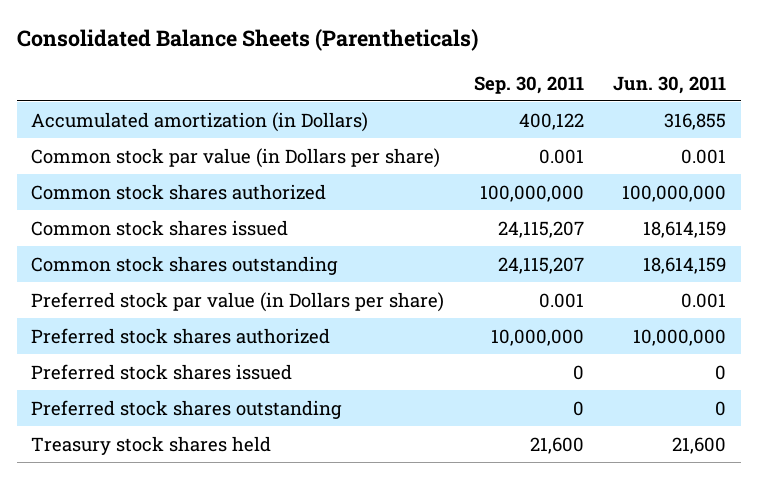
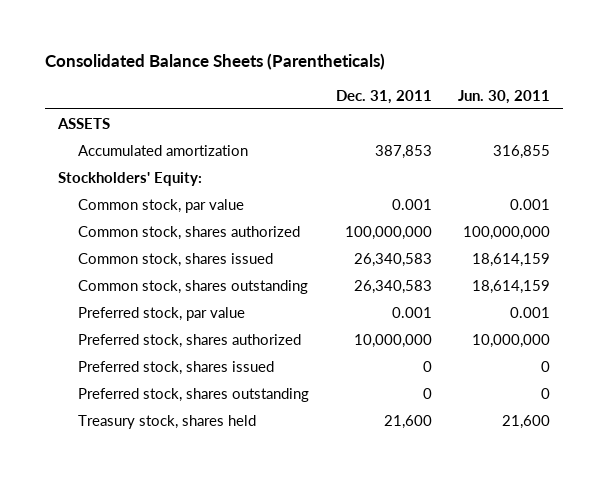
- | Sep. 30, 2011 | Jun. 30, 2011
+ | Dec. 31, 2011 | Jun. 30, 2011
- Accumulated amortization (in Dollars) | 400,122 | 316,855
- Common stock par value (in Dollars per share) | 0.001 | 0.001
- Common stock shares authorized | 100,000,000 | 100,000,000
- Common stock shares issued | 24,115,207 | 18,614,159
- Common stock shares outstanding | 24,115,207 | 18,614,159
- Preferred stock par value (in Dollars per share) | 0.001 | 0.001
- Preferred stock shares authorized | 10,000,000 | 10,000,000
- Preferred stock shares issued | 0 | 0
- Preferred stock shares outstanding | 0 | 0
- Treasury stock shares held | 21,600 | 21,600
+ ASSETS
+ Accumulated amortization | 387,853 | 316,855
+ Stockholders' Equity:
+ Common stock, par value | 0.001 | 0.001
+ Common stock, shares authorized | 100,000,000 | 100,000,000
+ Common stock, shares issued | 26,340,583 | 18,614,159
+ Common stock, shares outstanding | 26,340,583 | 18,614,159
+ Preferred stock, par value | 0.001 | 0.001
+ Preferred stock, shares authorized | 10,000,000 | 10,000,000
+ Preferred stock, shares issued | 0 | 0
+ Preferred stock, shares outstanding | 0 | 0
+ Treasury stock, shares held | 21,600 | 21,600

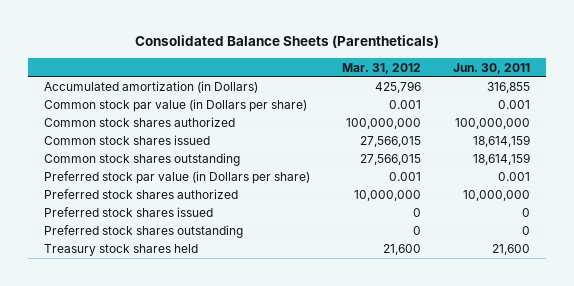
- | Dec. 31, 2011 | Jun. 30, 2011
+ | Mar. 31, 2012 | Jun. 30, 2011
- ASSETS
- Accumulated amortization | 387,853 | 316,855
- Stockholders' Equity:
- Common stock, par value | 0.001 | 0.001
- Common stock, shares authorized | 100,000,000 | 100,000,000
- Common stock, shares issued | 26,340,583 | 18,614,159
- Common stock, shares outstanding | 26,340,583 | 18,614,159
- Preferred stock, par value | 0.001 | 0.001
- Preferred stock, shares authorized | 10,000,000 | 10,000,000
- Preferred stock, shares issued | 0 | 0
- Preferred stock, shares outstanding | 0 | 0
- Treasury stock, shares held | 21,600 | 21,600
+ Accumulated amortization (in Dollars) | 425,796 | 316,855
+ Common stock par value (in Dollars per share) | 0.001 | 0.001
+ Common stock shares authorized | 100,000,000 | 100,000,000
+ Common stock shares issued | 27,566,015 | 18,614,159
+ Common stock shares outstanding | 27,566,015 | 18,614,159
+ Preferred stock par value (in Dollars per share) | 0.001 | 0.001
+ Preferred stock shares authorized | 10,000,000 | 10,000,000
+ Preferred stock shares issued | 0 | 0
+ Preferred stock shares outstanding | 0 | 0
+ Treasury stock shares held | 21,600 | 21,600

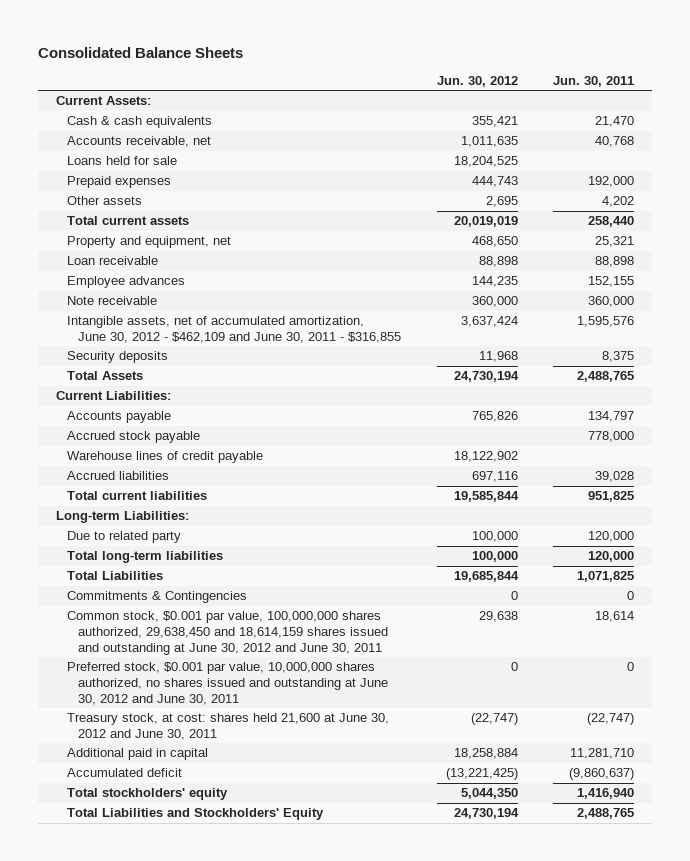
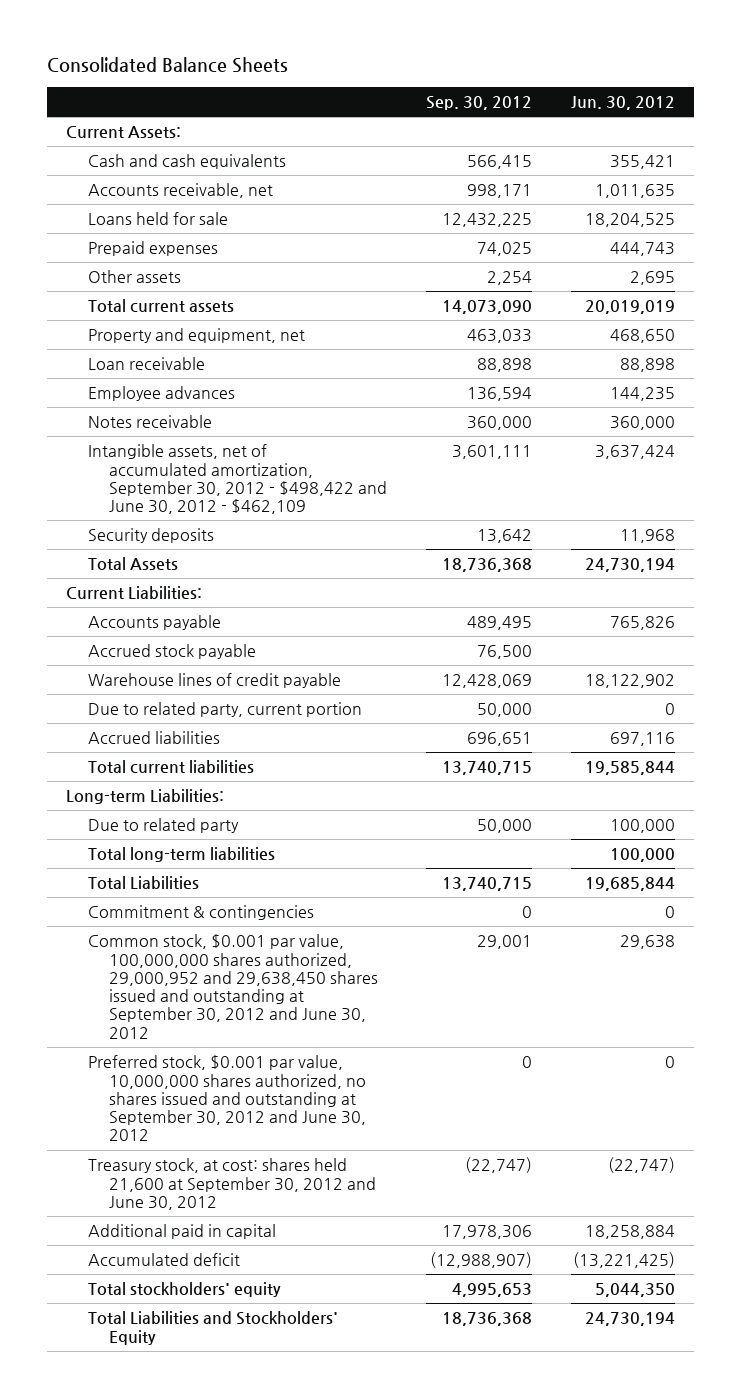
- | Jun. 30, 2012 | Jun. 30, 2011
+ | Sep. 30, 2012 | Jun. 30, 2012
- Cash & cash equivalents | 355,421 | 21,470
+ Cash and cash equivalents | 566,415 | 355,421
- Note receivable | 360,000 | 360,000
- Intangible assets, net of accumulated amortization, June 30, 2012 - $462,109 and June 30, 2011 - $316,855 | 3,637,424 | 1,595,576
+ Notes receivable | 360,000 | 360,000
+ Intangible assets, net of accumulated amortization, September 30, 2012 - $498,422 and June 30, 2012 - $462,109 | 3,601,111 | 3,637,424
+ Due to related party, current portion | 50,000 | 0
- Commitments & Contingencies | 0 | 0
- Common stock, $0.001 par value, 100,000,000 shares authorized, 29,638,450 and 18,614,159 shares issued and outstanding at June 30, 2012 and June 30, 2011 | 29,638 | 18,614
- Preferred stock, $0.001 par value, 10,000,000 shares authorized, no shares issued and outstanding at June 30, 2012 and June 30, 2011 | 0 | 0
- Treasury stock, at cost: shares held 21,600 at June 30, 2012 and June 30, 2011 | (22,747) | (22,747)
+ Commitment & contingencies | 0 | 0
+ Common stock, $0.001 par value, 100,000,000 shares authorized, 29,000,952 and 29,638,450 shares issued and outstanding at September 30, 2012 and June 30, 2012 | 29,001 | 29,638
+ Preferred stock, $0.001 par value, 10,000,000 shares authorized, no shares issued and outstanding at September 30, 2012 and June 30, 2012 | 0 | 0
+ Treasury stock, at cost: shares held 21,600 at September 30, 2012 and June 30, 2012 | (22,747) | (22,747)

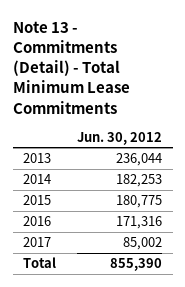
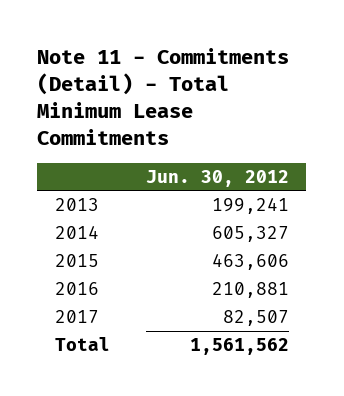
- Note 13 - Commitments (Detail) - Total Minimum Lease Commitments
+ Note 11 - Commitments (Detail) - Total Minimum Lease Commitments
- 2013 | 236,044
- 2014 | 182,253
- 2015 | 180,775
- 2016 | 171,316
- 2017 | 85,002
- Total | 855,390
+ 2013 | 199,241
+ 2014 | 605,327
+ 2015 | 463,606
+ 2016 | 210,881
+ 2017 | 82,507
+ Total | 1,561,562

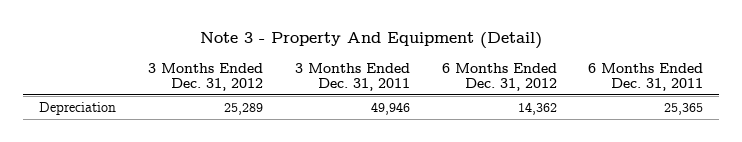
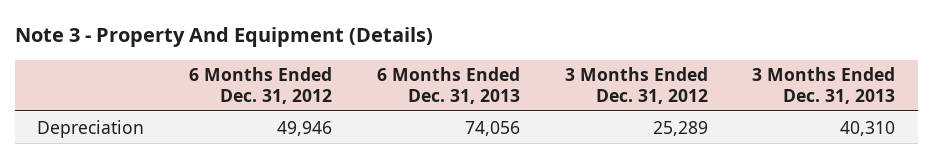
- Note 3 - Property And Equipment (Detail)
+ Note 3 - Property And Equipment (Details)
- | 3 Months Ended Dec. 31, 2012 | 3 Months Ended Dec. 31, 2011 | 6 Months Ended Dec. 31, 2012 | 6 Months Ended Dec. 31, 2011
+ | 6 Months Ended Dec. 31, 2012 | 6 Months Ended Dec. 31, 2013 | 3 Months Ended Dec. 31, 2012 | 3 Months Ended Dec. 31, 2013
- Depreciation | 25,289 | 49,946 | 14,362 | 25,365
+ Depreciation | 49,946 | 74,056 | 25,289 | 40,310

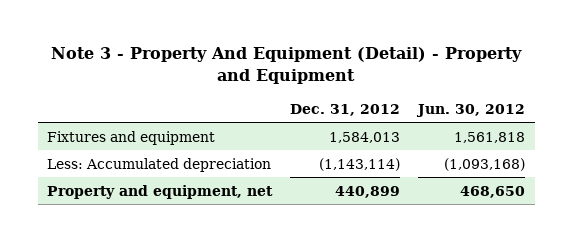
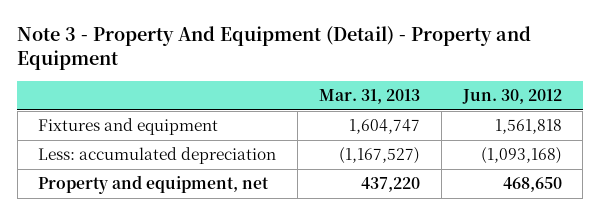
- | Dec. 31, 2012 | Jun. 30, 2012
+ | Mar. 31, 2013 | Jun. 30, 2012
- Less: Accumulated depreciation | (1,143,114) | (1,093,168)
+ Less: accumulated depreciation | (1,167,527) | (1,093,168)

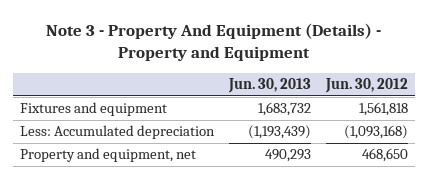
- Note 3 - Property And Equipment (Detail) - Property and Equipment
+ Note 3 - Property And Equipment (Details) - Property and Equipment
- | Mar. 31, 2013 | Jun. 30, 2012
+ | Jun. 30, 2013 | Jun. 30, 2012
- Less: accumulated depreciation | (1,167,527) | (1,093,168)
+ Less: Accumulated depreciation | (1,193,439) | (1,093,168)

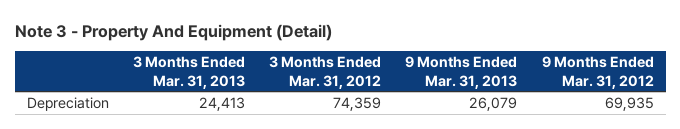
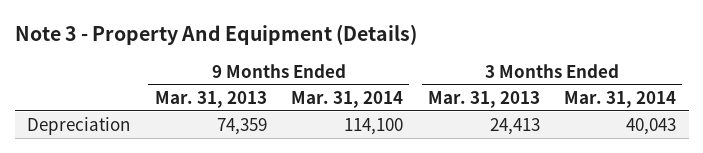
- Note 3 - Property And Equipment (Detail)
+ Note 3 - Property And Equipment (Details)
- | 3 Months Ended Mar. 31, 2013 | 3 Months Ended Mar. 31, 2012 | 9 Months Ended Mar. 31, 2013 | 9 Months Ended Mar. 31, 2012
+ | 9 Months Ended Mar. 31, 2013 | 9 Months Ended Mar. 31, 2014 | 3 Months Ended Mar. 31, 2013 | 3 Months Ended Mar. 31, 2014
- Depreciation | 24,413 | 74,359 | 26,079 | 69,935
+ Depreciation | 74,359 | 114,100 | 24,413 | 40,043

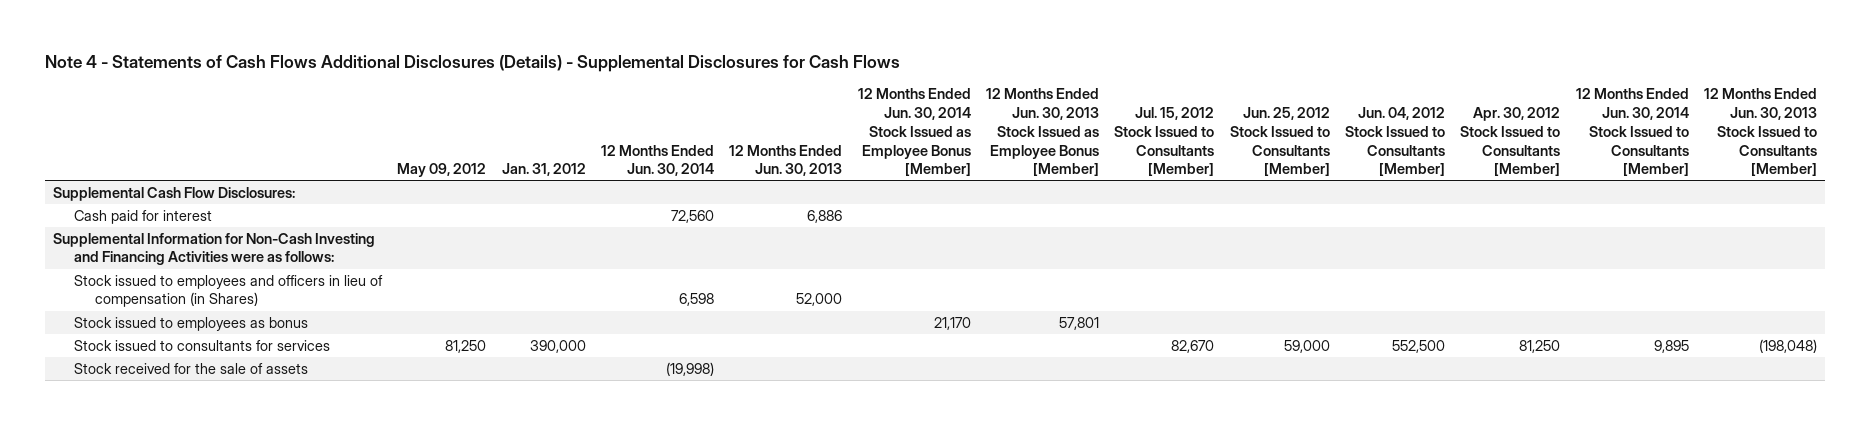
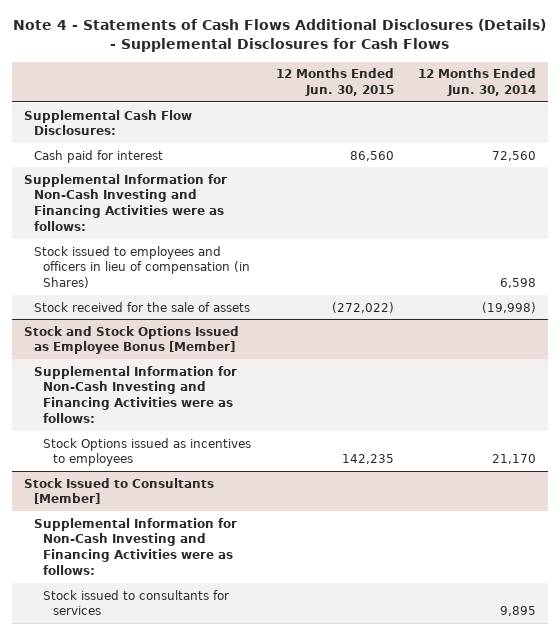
- | May 09, 2012 | Jan. 31, 2012 | 12 Months Ended Jun. 30, 2014 | 12 Months Ended Jun. 30, 2013 | 12 Months Ended Jun. 30, 2014 Stock Issued as Employee Bonus [Member] | 12 Months Ended Jun. 30, 2013 Stock Issued as Employee Bonus [Member] | Jul. 15, 2012 Stock Issued to Consultants [Member] | Jun. 25, 2012 Stock Issued to Consultants [Member] | Jun. 04, 2012 Stock Issued to Consultants [Member] | Apr. 30, 2012 Stock Issued to Consultants [Member] | 12 Months Ended Jun. 30, 2014 Stock Issued to Consultants [Member] | 12 Months Ended Jun. 30, 2013 Stock Issued to Consultants [Member]
+ | 12 Months Ended Jun. 30, 2015 | 12 Months Ended Jun. 30, 2014
- Stock issued to employees as bonus | | | | | 21,170 | 57,801 | | | | | |
- Stock issued to consultants for services | 81,250 | 390,000 | | | | | 82,670 | 59,000 | 552,500 | 81,250 | 9,895 | (198,048)
+ Stock and Stock Options Issued as Employee Bonus [Member]
+ Supplemental Information for Non-Cash Investing and Financing Activities were as follows:
+ Stock Options issued as incentives to employees | 142,235 | 21,170
+ Stock Issued to Consultants [Member]
+ Supplemental Information for Non-Cash Investing and Financing Activities were as follows:
+ Stock issued to consultants for services | | 9,895

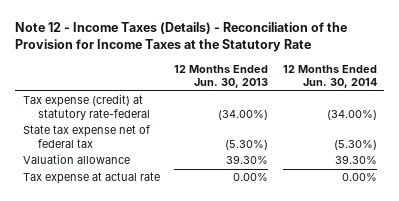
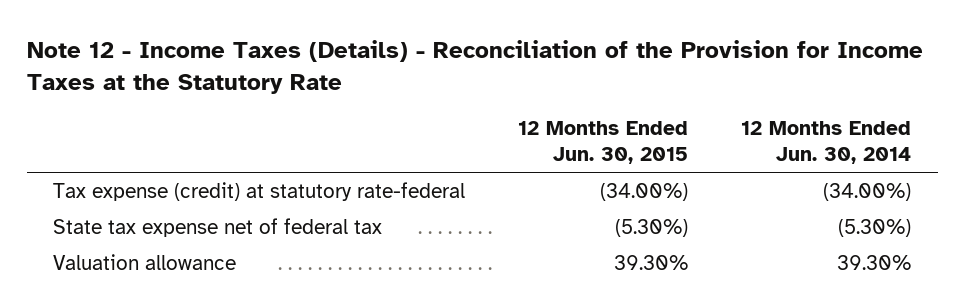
- | 12 Months Ended Jun. 30, 2013 | 12 Months Ended Jun. 30, 2014
+ | 12 Months Ended Jun. 30, 2015 | 12 Months Ended Jun. 30, 2014
- Tax expense at actual rate | 0.00% | 0.00%

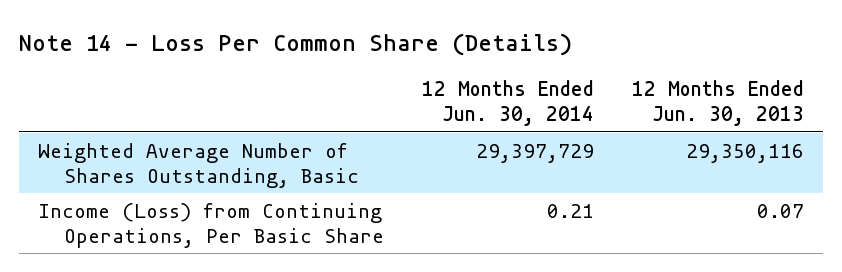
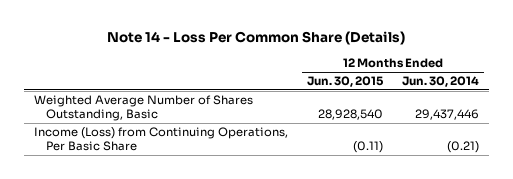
- | 12 Months Ended Jun. 30, 2014 | 12 Months Ended Jun. 30, 2013
+ | 12 Months Ended Jun. 30, 2015 | 12 Months Ended Jun. 30, 2014
- Weighted Average Number of Shares Outstanding, Basic | 29,397,729 | 29,350,116
- Income (Loss) from Continuing Operations, Per Basic Share | 0.21 | 0.07
+ Weighted Average Number of Shares Outstanding, Basic | 28,928,540 | 29,437,446
+ Income (Loss) from Continuing Operations, Per Basic Share | (0.11) | (0.21)

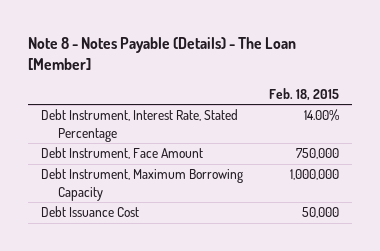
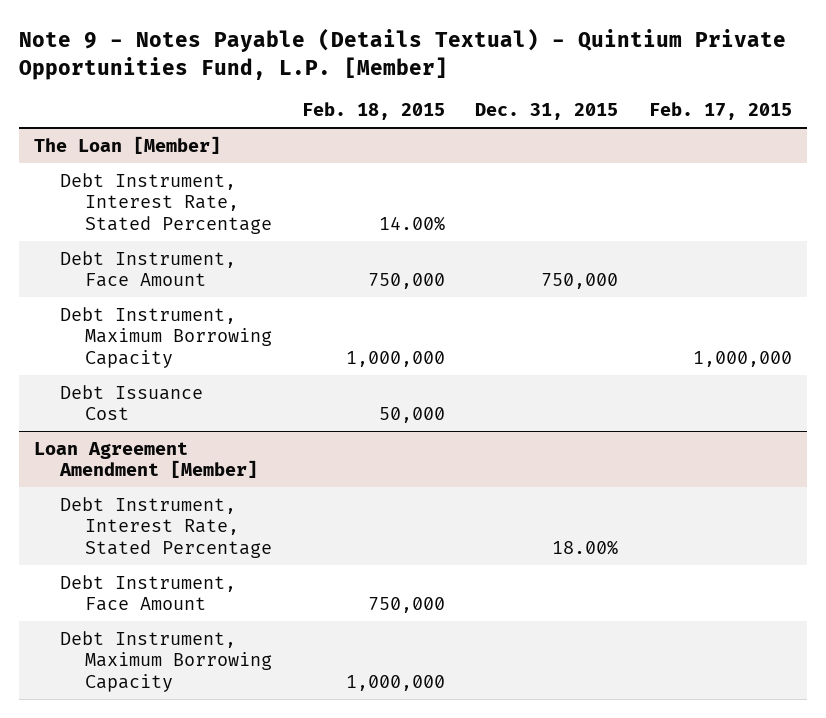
- Note 8 - Notes Payable (Details) - The Loan [Member]
+ Note 9 - Notes Payable (Details Textual) - Quintium Private Opportunities Fund, L.P. [Member]
- | Feb. 18, 2015
+ | Feb. 18, 2015 | Dec. 31, 2015 | Feb. 17, 2015
+ The Loan [Member]
+ Loan Agreement Amendment [Member]
+ Debt Instrument, Interest Rate, Stated Percentage | | 18.00% |
+ Debt Instrument, Face Amount | 750,000 | |
+ Debt Instrument, Maximum Borrowing Capacity | 1,000,000 | |

